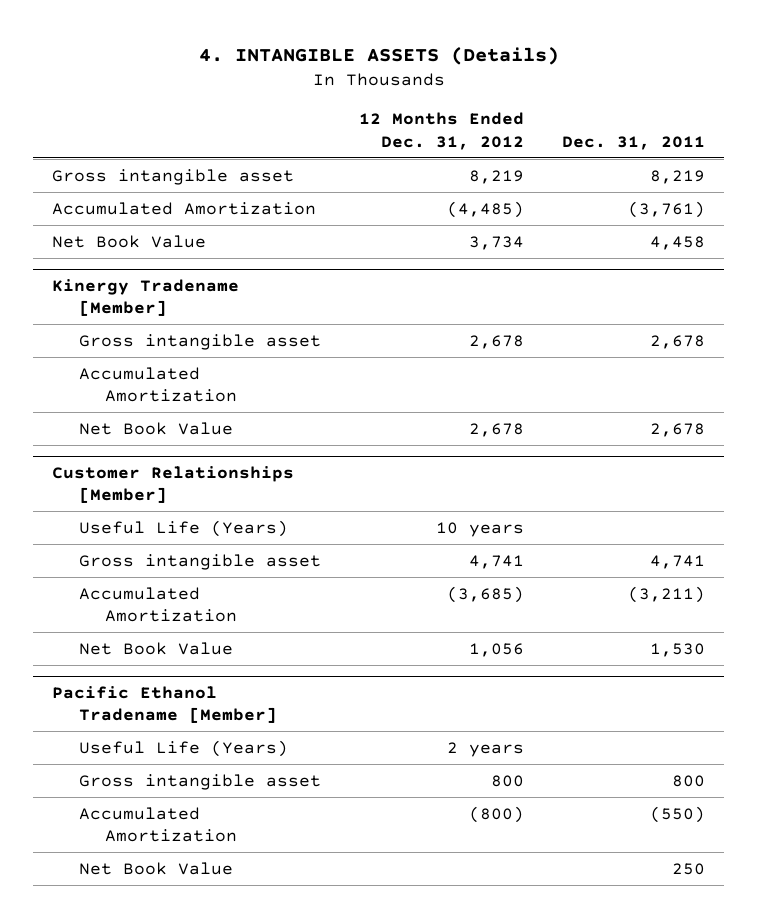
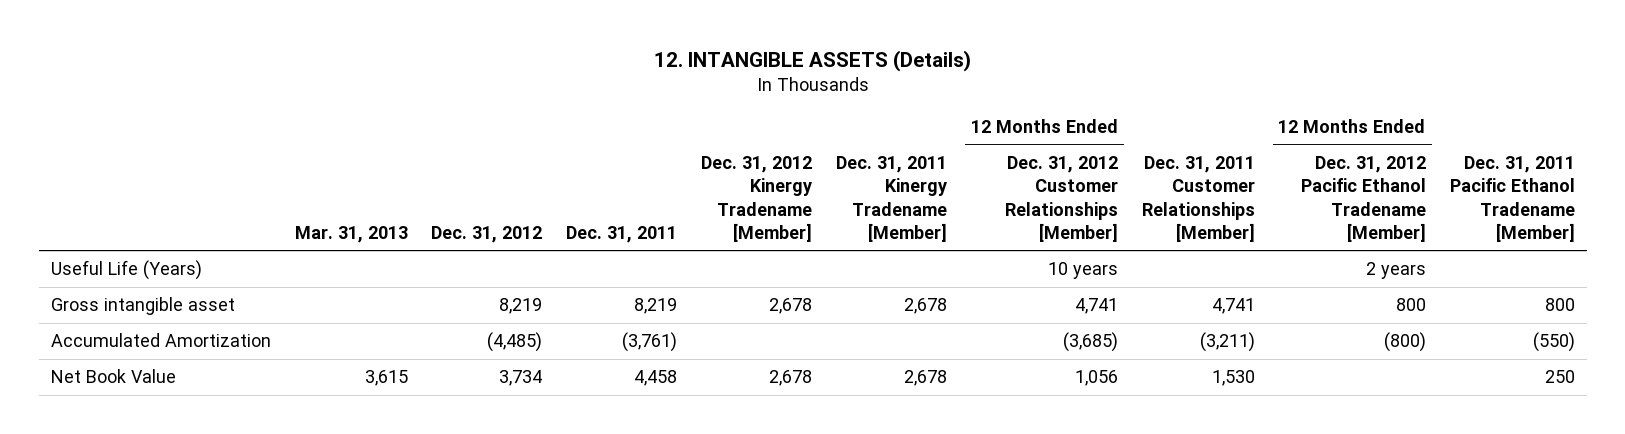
- 4. INTANGIBLE ASSETS (Details)
+ 12. INTANGIBLE ASSETS (Details)
- | 12 Months Ended Dec. 31, 2012 | Dec. 31, 2011
+ | Mar. 31, 2013 | Dec. 31, 2012 | Dec. 31, 2011 | Dec. 31, 2012 Kinergy Tradename [Member] | Dec. 31, 2011 Kinergy Tradename [Member] | 12 Months Ended Dec. 31, 2012 Customer Relationships [Member] | Dec. 31, 2011 Customer Relationships [Member] | 12 Months Ended Dec. 31, 2012 Pacific Ethanol Tradename [Member] | Dec. 31, 2011 Pacific Ethanol Tradename [Member]
+ Useful Life (Years) | | | | | | 10 years | | 2 years |
- Kinergy Tradename [Member]
- Gross intangible asset | 2,678 | 2,678
- Accumulated Amortization
- Net Book Value | 2,678 | 2,678
- Customer Relationships [Member]
- Useful Life (Years) | 10 years |
- Gross intangible asset | 4,741 | 4,741
- Accumulated Amortization | (3,685) | (3,211)
- Net Book Value | 1,056 | 1,530
- Pacific Ethanol Tradename [Member]
- Useful Life (Years) | 2 years |
- Gross intangible asset | 800 | 800
- Accumulated Amortization | (800) | (550)
- Net Book Value | | 250

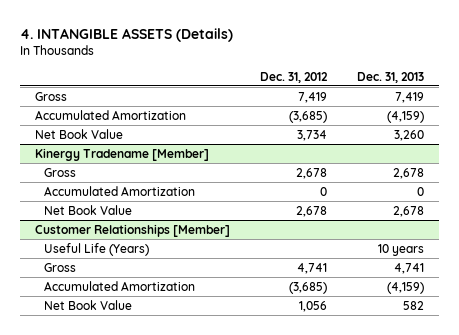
- 12. INTANGIBLE ASSETS (Details)
+ 4. INTANGIBLE ASSETS (Details)
- | Mar. 31, 2013 | Dec. 31, 2012 | Dec. 31, 2011 | Dec. 31, 2012 Kinergy Tradename [Member] | Dec. 31, 2011 Kinergy Tradename [Member] | 12 Months Ended Dec. 31, 2012 Customer Relationships [Member] | Dec. 31, 2011 Customer Relationships [Member] | 12 Months Ended Dec. 31, 2012 Pacific Ethanol Tradename [Member] | Dec. 31, 2011 Pacific Ethanol Tradename [Member]
+ | Dec. 31, 2012 | Dec. 31, 2013
- Useful Life (Years) | | | | | | 10 years | | 2 years |
- Gross intangible asset | | 8,219 | 8,219 | 2,678 | 2,678 | 4,741 | 4,741 | 800 | 800
- Accumulated Amortization | | (4,485) | (3,761) | | | (3,685) | (3,211) | (800) | (550)
+ Gross | 7,419 | 7,419
+ Accumulated Amortization | (3,685) | (4,159)
+ Kinergy Tradename [Member]
+ Gross | 2,678 | 2,678
+ Accumulated Amortization | 0 | 0
+ Net Book Value | 2,678 | 2,678
+ Customer Relationships [Member]
+ Useful Life (Years) | | 10 years
+ Gross | 4,741 | 4,741
+ Accumulated Amortization | (3,685) | (4,159)
+ Net Book Value | 1,056 | 582

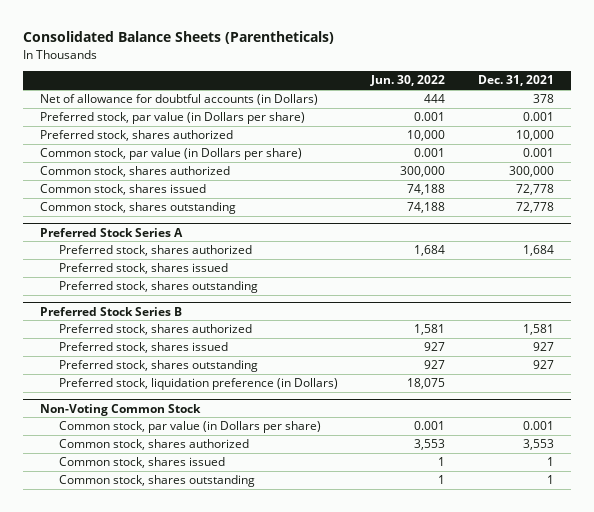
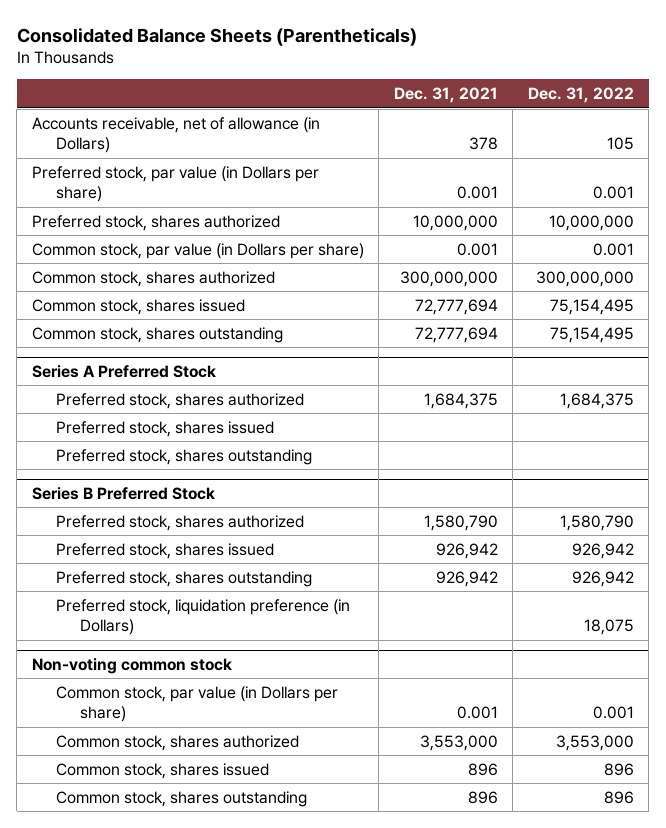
- | Jun. 30, 2022 | Dec. 31, 2021
+ | Dec. 31, 2021 | Dec. 31, 2022
- Net of allowance for doubtful accounts (in Dollars) | 444 | 378
+ Accounts receivable, net of allowance (in Dollars) | 378 | 105
- Preferred stock, shares authorized | 10,000 | 10,000
+ Preferred stock, shares authorized | 10,000,000 | 10,000,000
- Common stock, shares authorized | 300,000 | 300,000
- Common stock, shares issued | 74,188 | 72,778
- Common stock, shares outstanding | 74,188 | 72,778
- Preferred Stock Series A
- Preferred stock, shares authorized | 1,684 | 1,684
+ Common stock, shares authorized | 300,000,000 | 300,000,000
+ Common stock, shares issued | 72,777,694 | 75,154,495
+ Common stock, shares outstanding | 72,777,694 | 75,154,495
+ Series A Preferred Stock
+ Preferred stock, shares authorized | 1,684,375 | 1,684,375
- Preferred Stock Series B
- Preferred stock, shares authorized | 1,581 | 1,581
- Preferred stock, shares issued | 927 | 927
- Preferred stock, shares outstanding | 927 | 927
+ Series B Preferred Stock
+ Preferred stock, shares authorized | 1,580,790 | 1,580,790
+ Preferred stock, shares issued | 926,942 | 926,942
+ Preferred stock, shares outstanding | 926,942 | 926,942
- Non-Voting Common Stock
+ Non-voting common stock
- Common stock, shares authorized | 3,553 | 3,553
- Common stock, shares issued | 1 | 1
- Common stock, shares outstanding | 1 | 1
+ Common stock, shares authorized | 3,553,000 | 3,553,000
+ Common stock, shares issued | 896 | 896
+ Common stock, shares outstanding | 896 | 896

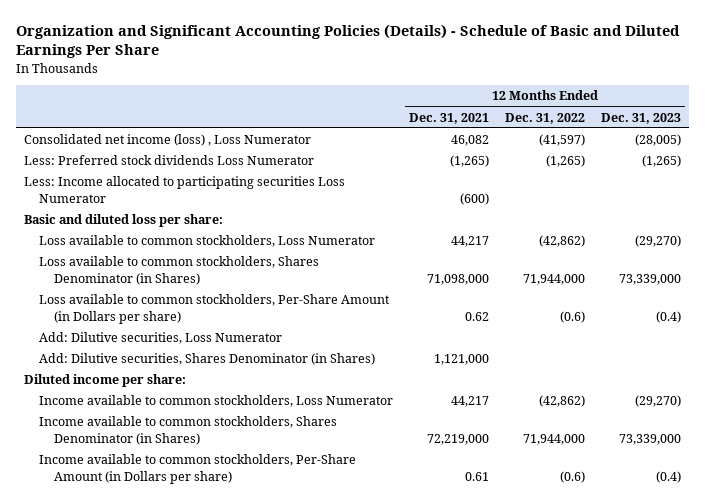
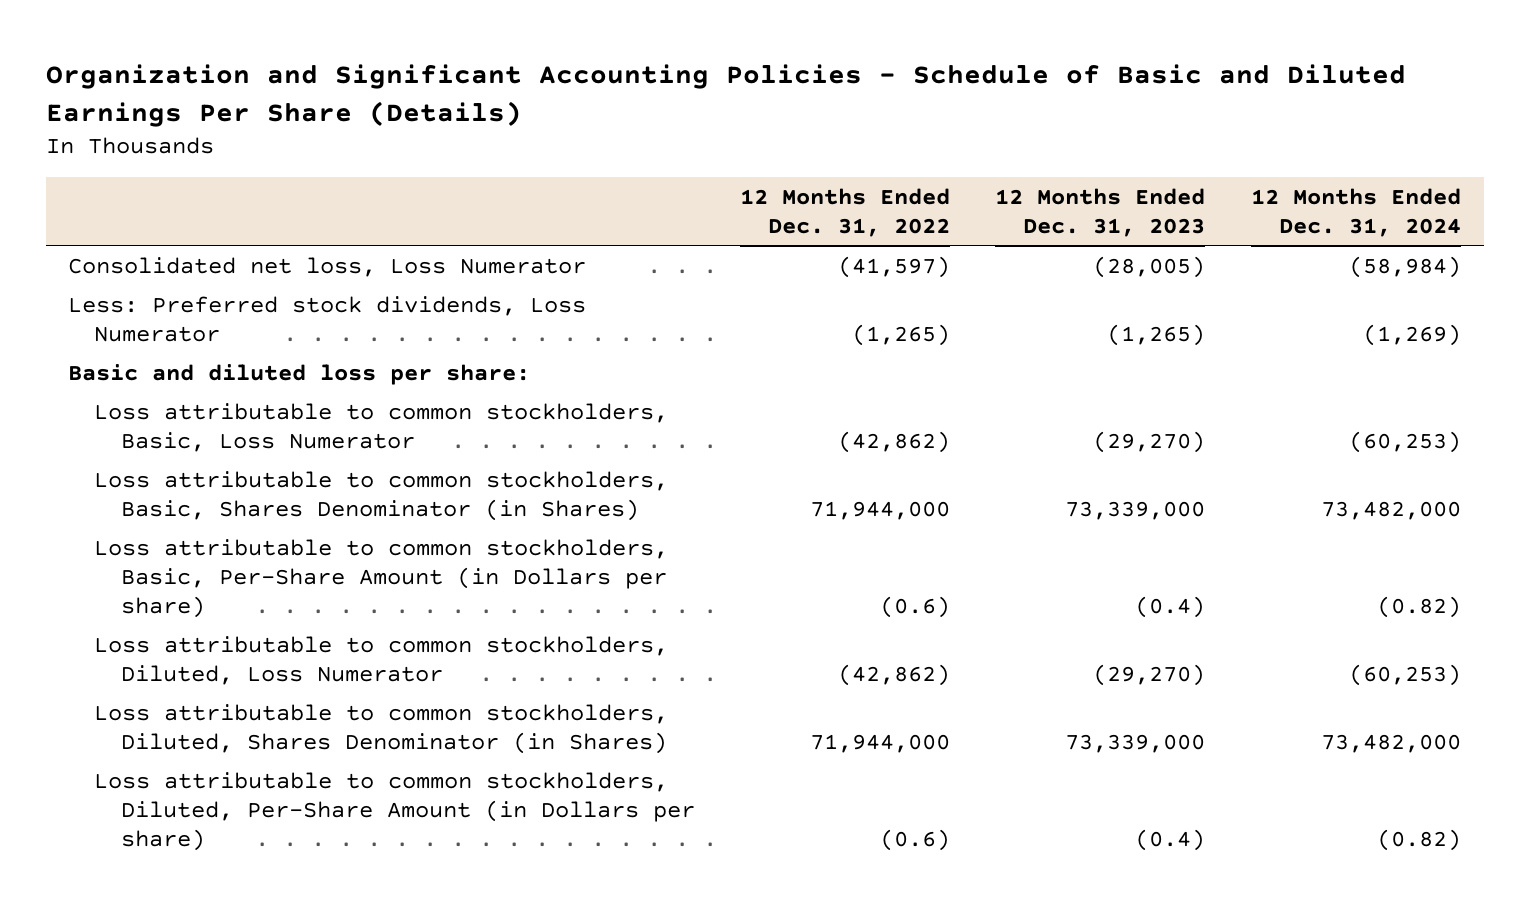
- Organization and Significant Accounting Policies (Details) - Schedule of Basic and Diluted Earnings Per Share
+ Organization and Significant Accounting Policies - Schedule of Basic and Diluted Earnings Per Share (Details)
- | 12 Months Ended Dec. 31, 2021 | 12 Months Ended Dec. 31, 2022 | 12 Months Ended Dec. 31, 2023
+ | 12 Months Ended Dec. 31, 2022 | 12 Months Ended Dec. 31, 2023 | 12 Months Ended Dec. 31, 2024
- Consolidated net income (loss) , Loss Numerator | 46,082 | (41,597) | (28,005)
- Less: Preferred stock dividends Loss Numerator | (1,265) | (1,265) | (1,265)
- Less: Income allocated to participating securities Loss Numerator | (600) | |
+ Consolidated net loss, Loss Numerator | (41,597) | (28,005) | (58,984)
+ Less: Preferred stock dividends, Loss Numerator | (1,265) | (1,265) | (1,269)
- Loss available to common stockholders, Loss Numerator | 44,217 | (42,862) | (29,270)
- Loss available to common stockholders, Shares Denominator (in Shares) | 71,098,000 | 71,944,000 | 73,339,000
- Loss available to common stockholders, Per-Share Amount (in Dollars per share) | 0.62 | (0.6) | (0.4)
- Add: Dilutive securities, Loss Numerator
- Add: Dilutive securities, Shares Denominator (in Shares) | 1,121,000 | |
- Diluted income per share:
- Income available to common stockholders, Loss Numerator | 44,217 | (42,862) | (29,270)
- Income available to common stockholders, Shares Denominator (in Shares) | 72,219,000 | 71,944,000 | 73,339,000
- Income available to common stockholders, Per-Share Amount (in Dollars per share) | 0.61 | (0.6) | (0.4)
+ Loss attributable to common stockholders, Basic, Loss Numerator | (42,862) | (29,270) | (60,253)
+ Loss attributable to common stockholders, Basic, Shares Denominator (in Shares) | 71,944,000 | 73,339,000 | 73,482,000
+ Loss attributable to common stockholders, Basic, Per-Share Amount (in Dollars per share) | (0.6) | (0.4) | (0.82)
+ Loss attributable to common stockholders, Diluted, Loss Numerator | (42,862) | (29,270) | (60,253)
+ Loss attributable to common stockholders, Diluted, Shares Denominator (in Shares) | 71,944,000 | 73,339,000 | 73,482,000
+ Loss attributable to common stockholders, Diluted, Per-Share Amount (in Dollars per share) | (0.6) | (0.4) | (0.82)

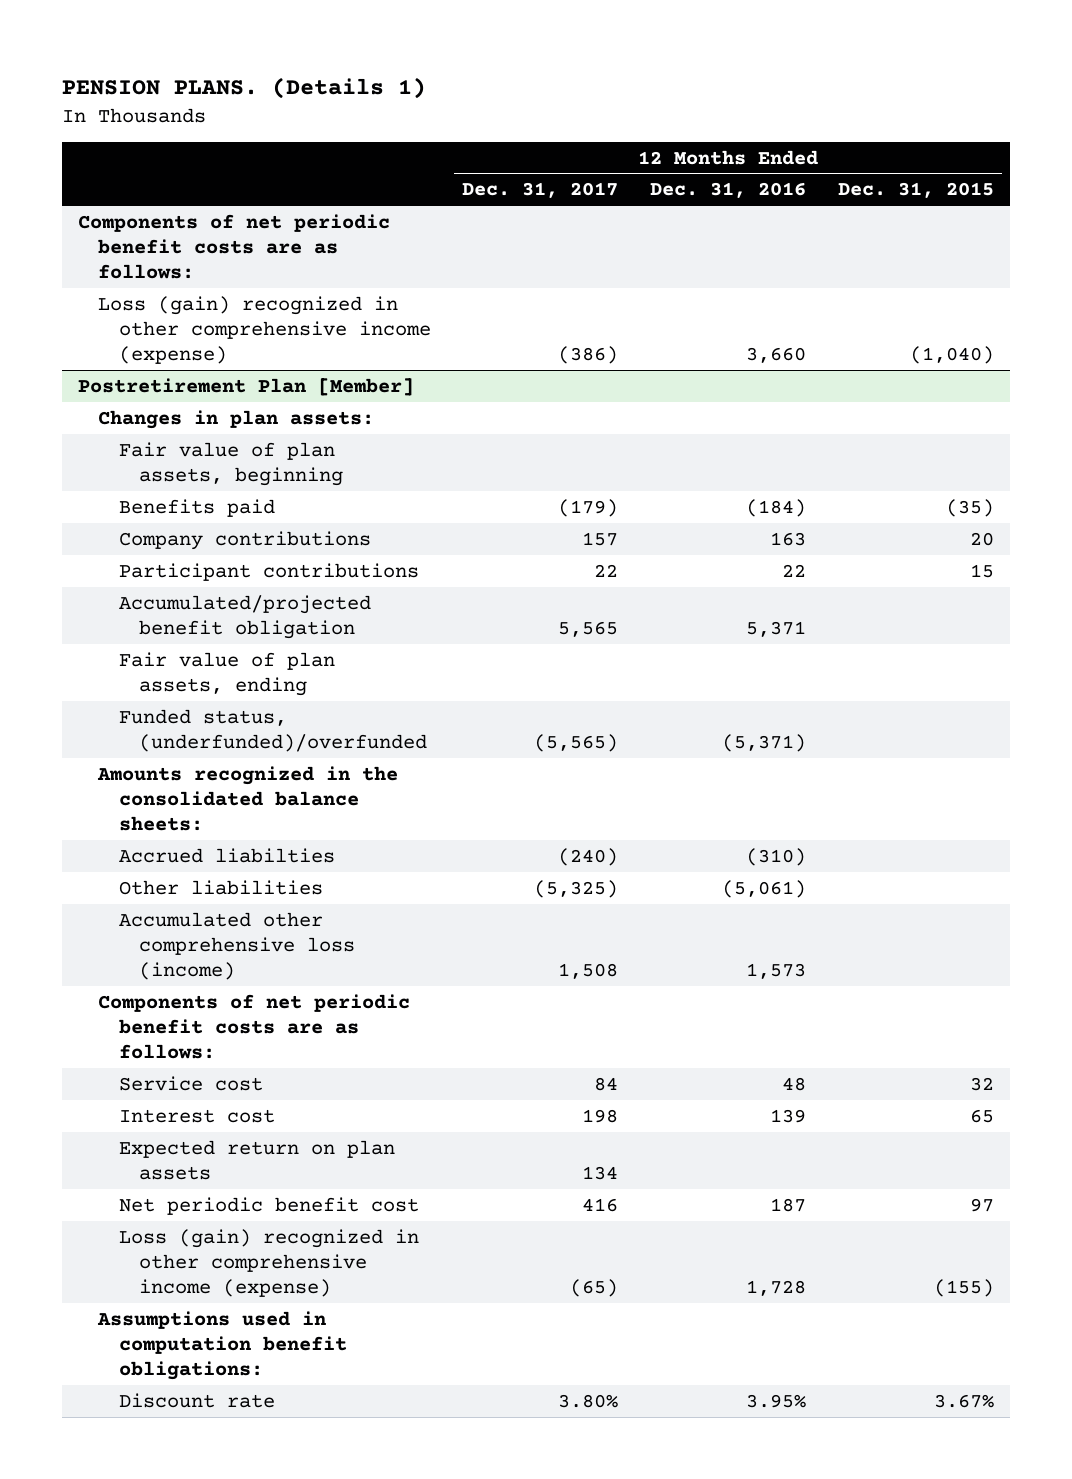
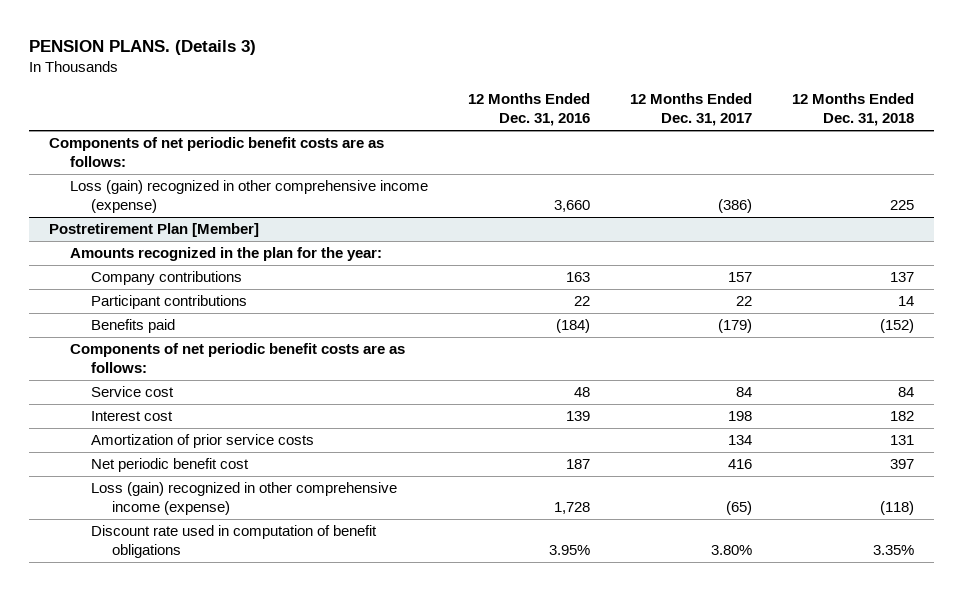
- PENSION PLANS. (Details 1)
+ PENSION PLANS. (Details 3)
- | 12 Months Ended Dec. 31, 2017 | 12 Months Ended Dec. 31, 2016 | 12 Months Ended Dec. 31, 2015
+ | 12 Months Ended Dec. 31, 2016 | 12 Months Ended Dec. 31, 2017 | 12 Months Ended Dec. 31, 2018
@ Postretirement Plan [Member]
- Changes in plan assets:
- Fair value of plan assets, beginning
+ Amounts recognized in the plan for the year:
- Accumulated/projected benefit obligation | 5,565 | 5,371 |
- Fair value of plan assets, ending
- Funded status, (underfunded)/overfunded | (5,565) | (5,371) |
- Amounts recognized in the consolidated balance sheets:
- Accrued liabilties | (240) | (310) |
- Other liabilities | (5,325) | (5,061) |
- Accumulated other comprehensive loss (income) | 1,508 | 1,573 |
moved down: Benefits paid | (184) | (179) | (152)
- Expected return on plan assets | 134 | |
+ Amortization of prior service costs | | 134 | 131
- Assumptions used in computation benefit obligations:
- Discount rate | 3.80% | 3.95% | 3.67%
+ Discount rate used in computation of benefit obligations | 3.95% | 3.80% | 3.35%

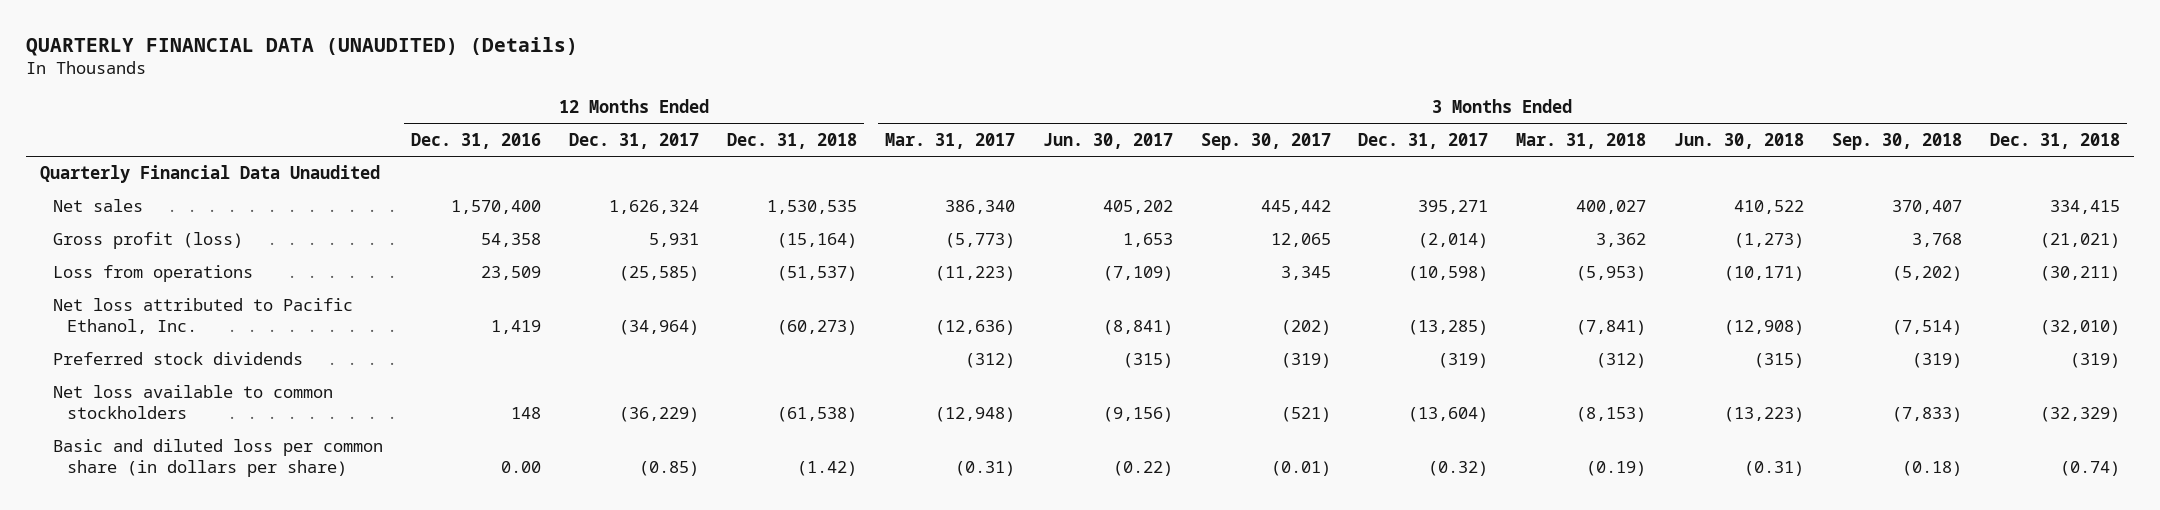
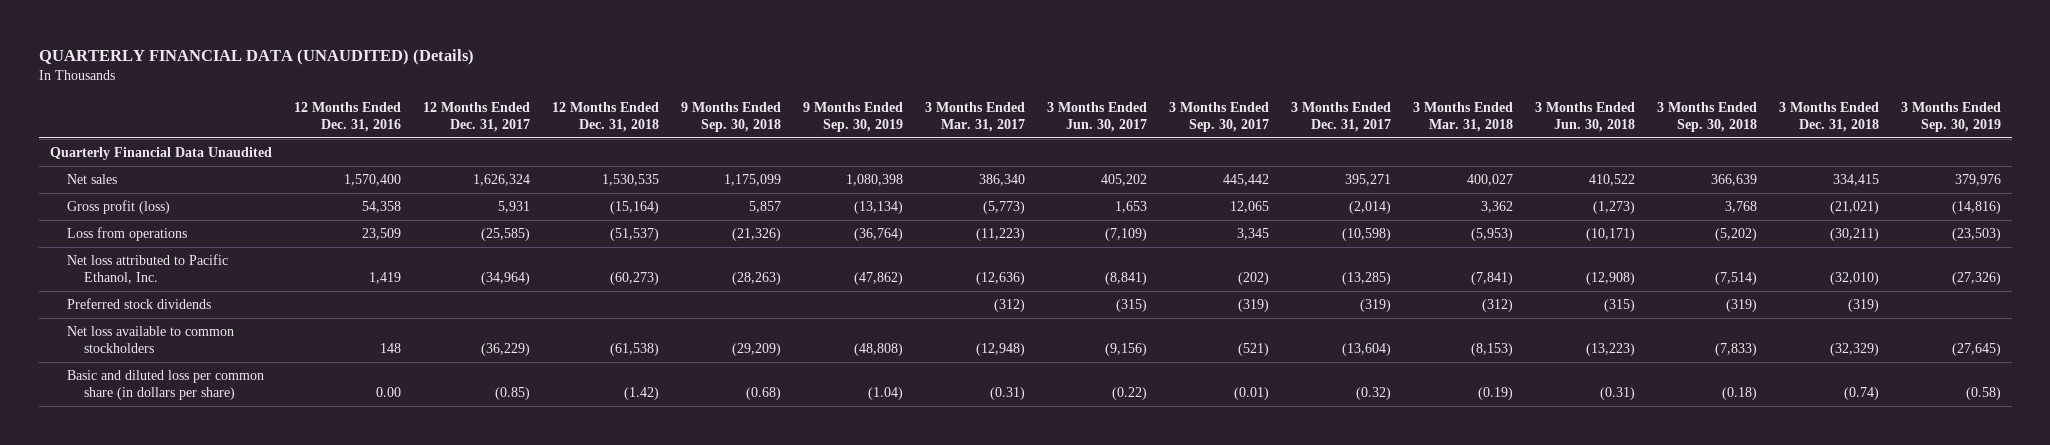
- | 12 Months Ended Dec. 31, 2016 | 12 Months Ended Dec. 31, 2017 | 12 Months Ended Dec. 31, 2018 | 3 Months Ended Mar. 31, 2017 | 3 Months Ended Jun. 30, 2017 | 3 Months Ended Sep. 30, 2017 | 3 Months Ended Dec. 31, 2017 | 3 Months Ended Mar. 31, 2018 | 3 Months Ended Jun. 30, 2018 | 3 Months Ended Sep. 30, 2018 | 3 Months Ended Dec. 31, 2018
+ | 12 Months Ended Dec. 31, 2016 | 12 Months Ended Dec. 31, 2017 | 12 Months Ended Dec. 31, 2018 | 9 Months Ended Sep. 30, 2018 | 9 Months Ended Sep. 30, 2019 | 3 Months Ended Mar. 31, 2017 | 3 Months Ended Jun. 30, 2017 | 3 Months Ended Sep. 30, 2017 | 3 Months Ended Dec. 31, 2017 | 3 Months Ended Mar. 31, 2018 | 3 Months Ended Jun. 30, 2018 | 3 Months Ended Sep. 30, 2018 | 3 Months Ended Dec. 31, 2018 | 3 Months Ended Sep. 30, 2019
- Net sales | 1,570,400 | 1,626,324 | 1,530,535 | 386,340 | 405,202 | 445,442 | 395,271 | 400,027 | 410,522 | 370,407 | 334,415
+ Net sales | 1,570,400 | 1,626,324 | 1,530,535 | 1,175,099 | 1,080,398 | 386,340 | 405,202 | 445,442 | 395,271 | 400,027 | 410,522 | 366,639 | 334,415 | 379,976

